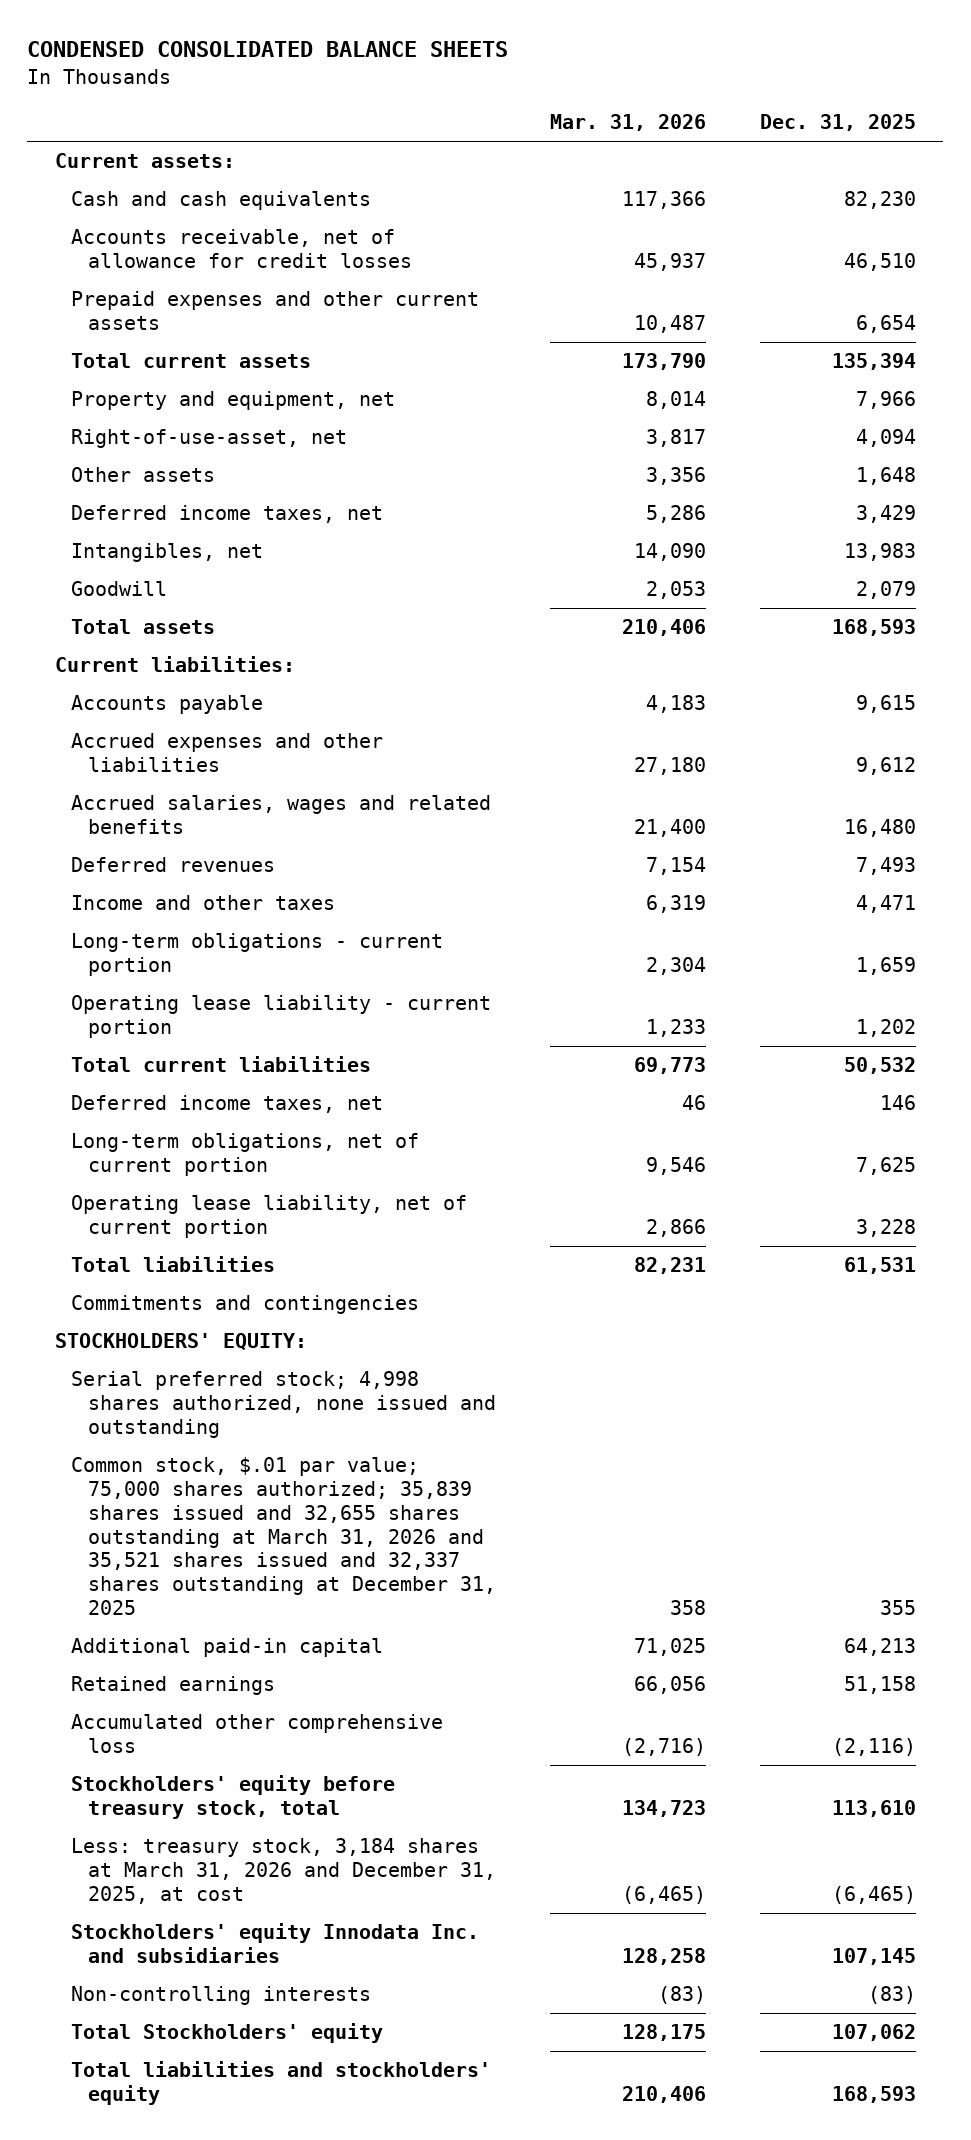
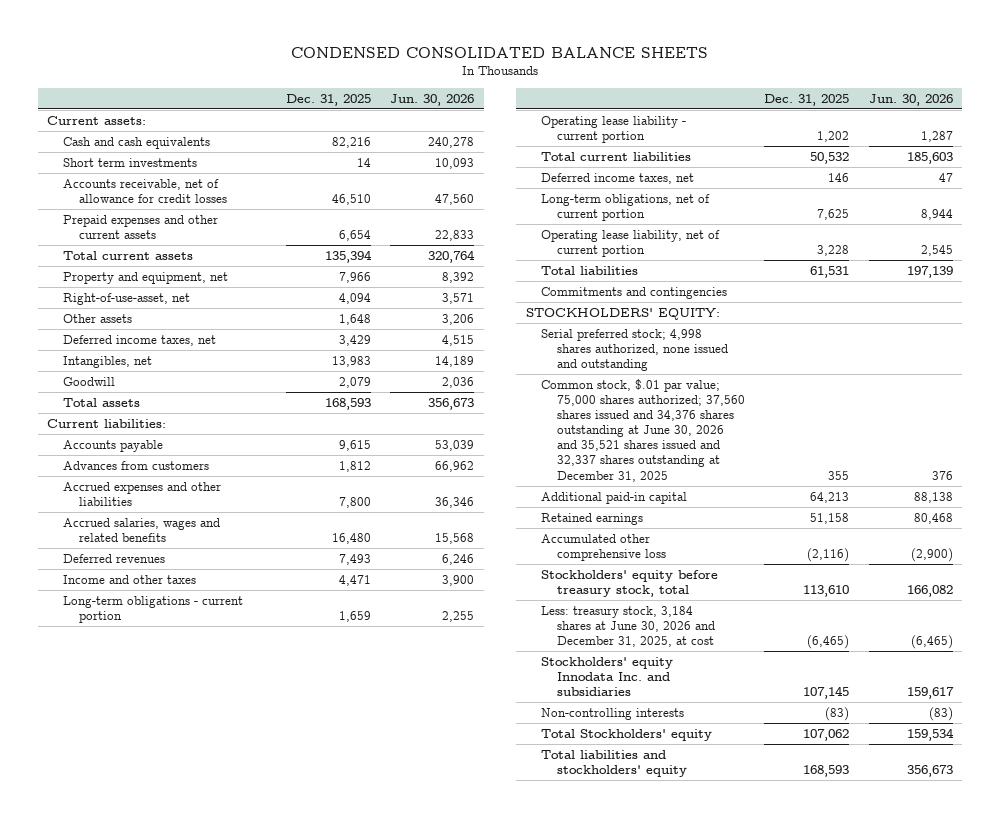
- | Mar. 31, 2026 | Dec. 31, 2025
+ | Dec. 31, 2025 | Jun. 30, 2026
- Cash and cash equivalents | 117,366 | 82,230
+ Cash and cash equivalents | 82,216 | 240,278
+ Short term investments | 14 | 10,093
- Accrued expenses and other liabilities | 27,180 | 9,612
+ Advances from customers | 1,812 | 66,962
+ Accrued expenses and other liabilities | 7,800 | 36,346
- Common stock, $.01 par value; 75,000 shares authorized; 35,839 shares issued and 32,655 shares outstanding at March 31, 2026 and 35,521 shares issued and 32,337 shares outstanding at December 31, 2025 | 358 | 355
+ Common stock, $.01 par value; 75,000 shares authorized; 37,560 shares issued and 34,376 shares outstanding at June 30, 2026 and 35,521 shares issued and 32,337 shares outstanding at December 31, 2025 | 355 | 376
- Less: treasury stock, 3,184 shares at March 31, 2026 and December 31, 2025, at cost | (6,465) | (6,465)
+ Less: treasury stock, 3,184 shares at June 30, 2026 and December 31, 2025, at cost | (6,465) | (6,465)

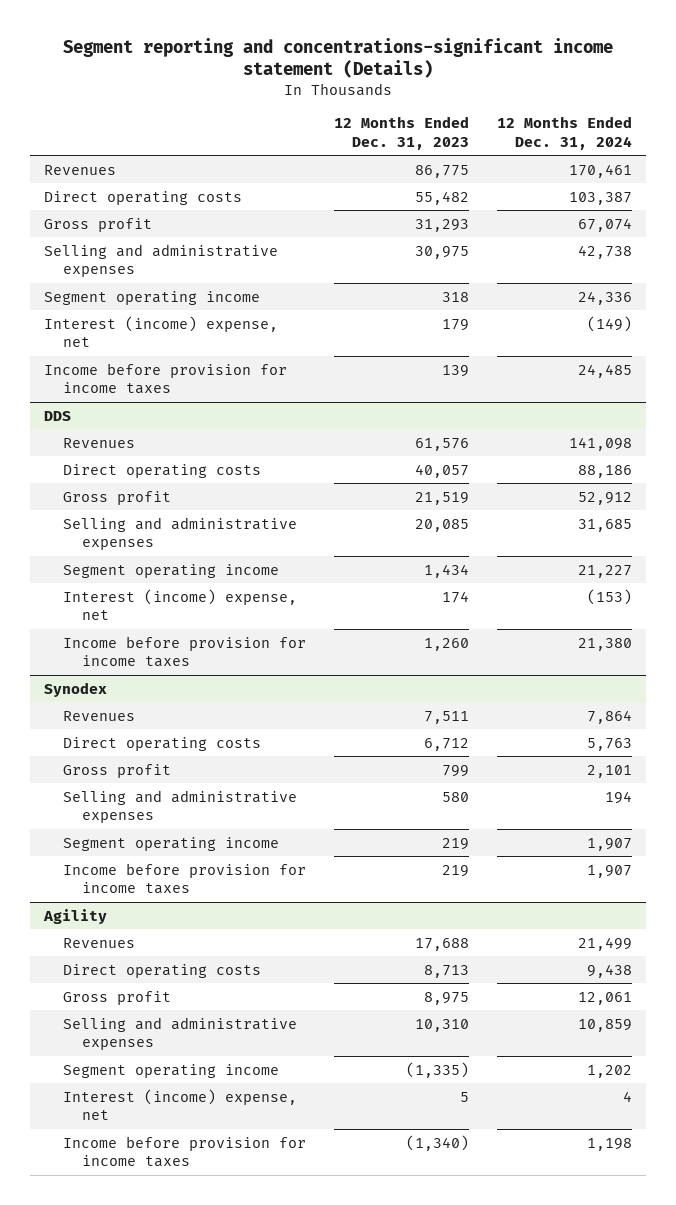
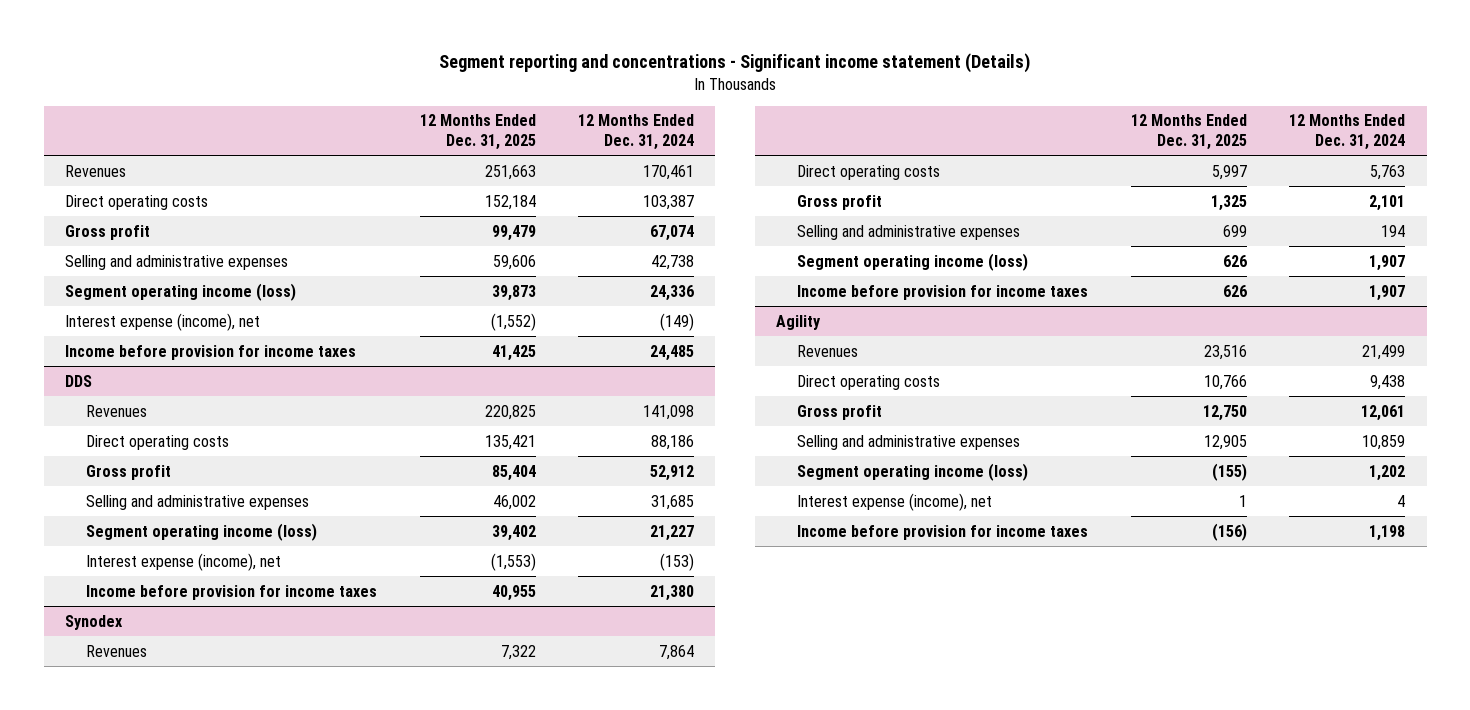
- Segment reporting and concentrations-significant income statement (Details)
+ Segment reporting and concentrations - Significant income statement (Details)
- | 12 Months Ended Dec. 31, 2023 | 12 Months Ended Dec. 31, 2024
+ | 12 Months Ended Dec. 31, 2025 | 12 Months Ended Dec. 31, 2024
- Segment operating income | 318 | 24,336
- Interest (income) expense, net | 179 | (149)
+ Segment operating income (loss) | 39,873 | 24,336
+ Interest expense (income), net | (1,552) | (149)
@ DDS
- Segment operating income | 1,434 | 21,227
- Interest (income) expense, net | 174 | (153)
+ Segment operating income (loss) | 39,402 | 21,227
+ Interest expense (income), net | (1,553) | (153)
@ Synodex
- Segment operating income | 219 | 1,907
+ Segment operating income (loss) | 626 | 1,907
@ Agility
- Segment operating income | (1,335) | 1,202
- Interest (income) expense, net | 5 | 4
+ Segment operating income (loss) | (155) | 1,202
+ Interest expense (income), net | 1 | 4

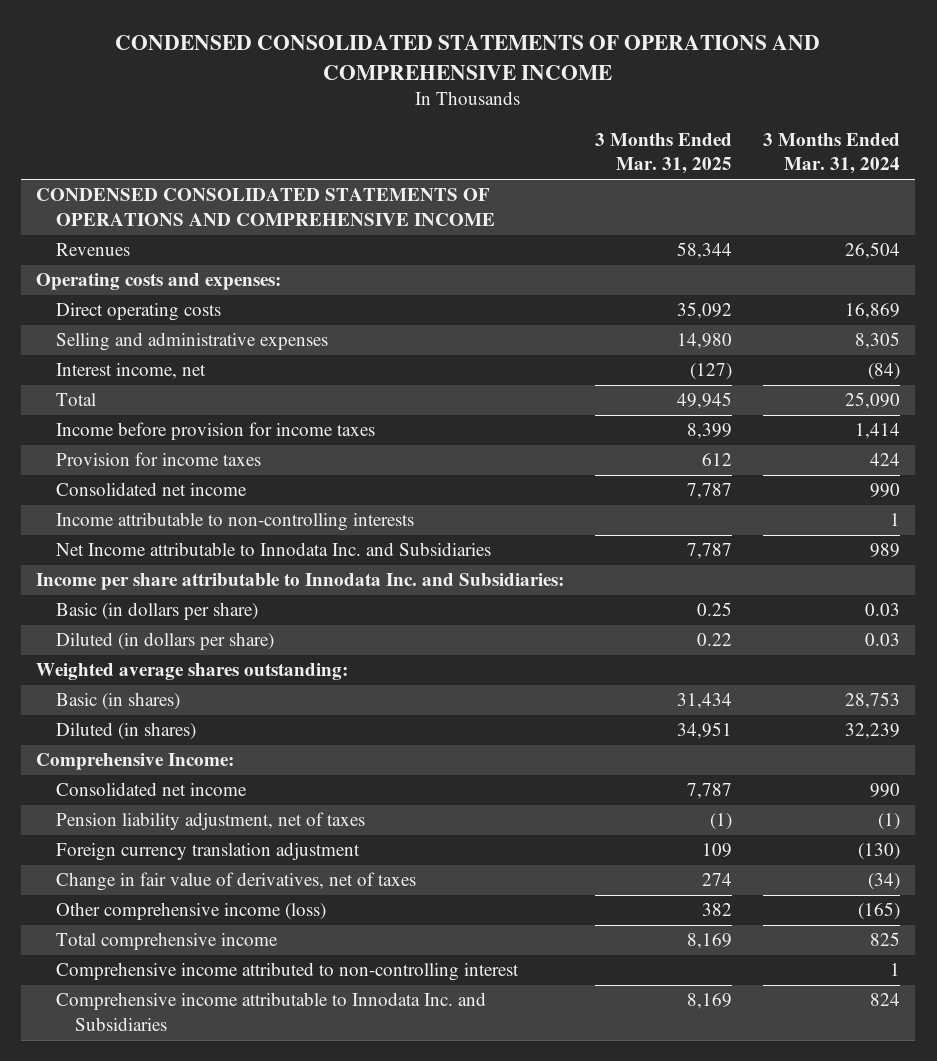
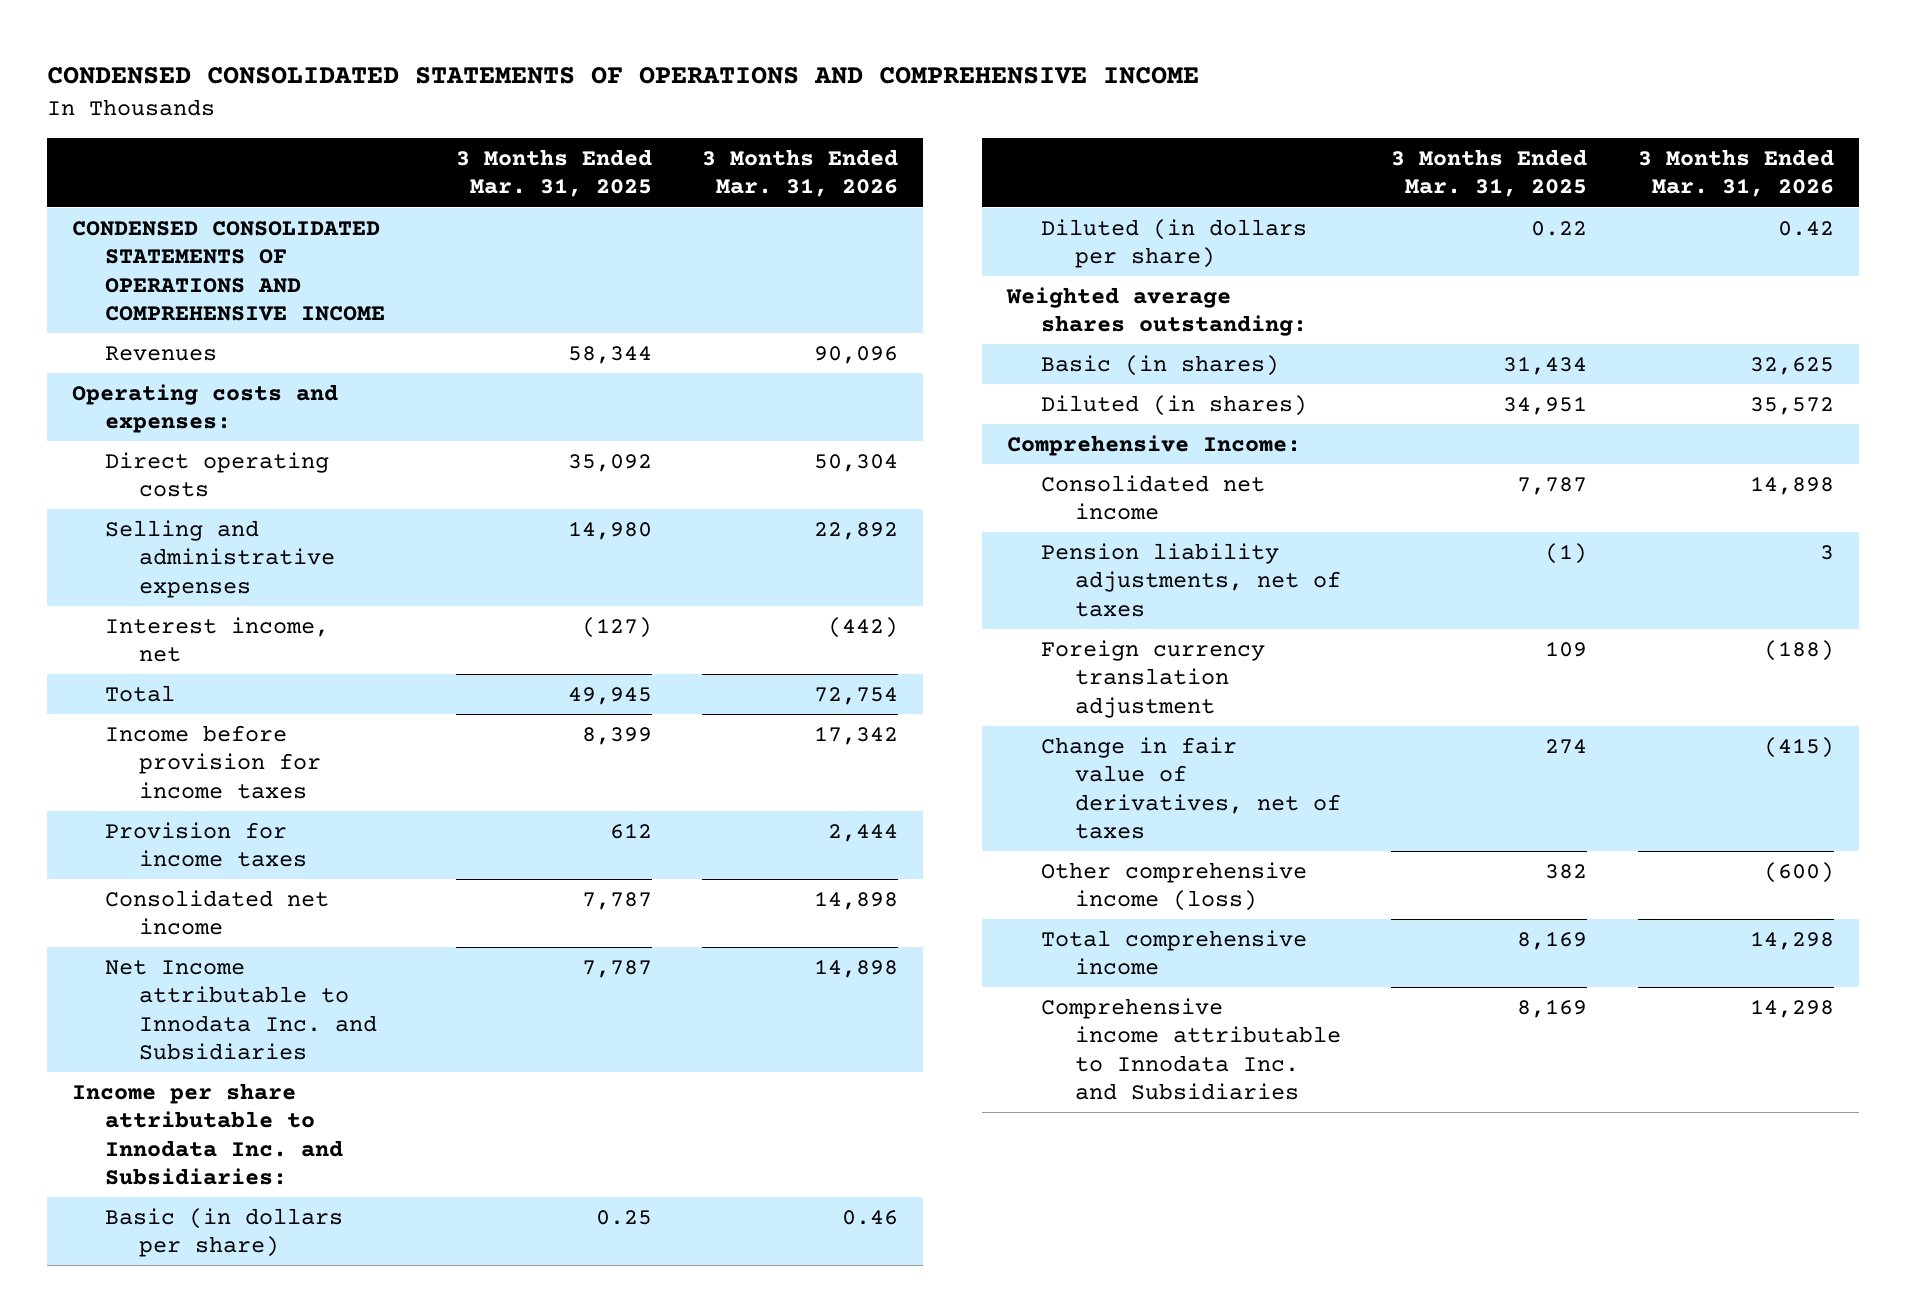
- | 3 Months Ended Mar. 31, 2025 | 3 Months Ended Mar. 31, 2024
+ | 3 Months Ended Mar. 31, 2025 | 3 Months Ended Mar. 31, 2026
- Income attributable to non-controlling interests | | 1
- Pension liability adjustment, net of taxes | (1) | (1)
+ Pension liability adjustments, net of taxes | (1) | 3
- Comprehensive income attributed to non-controlling interest | | 1

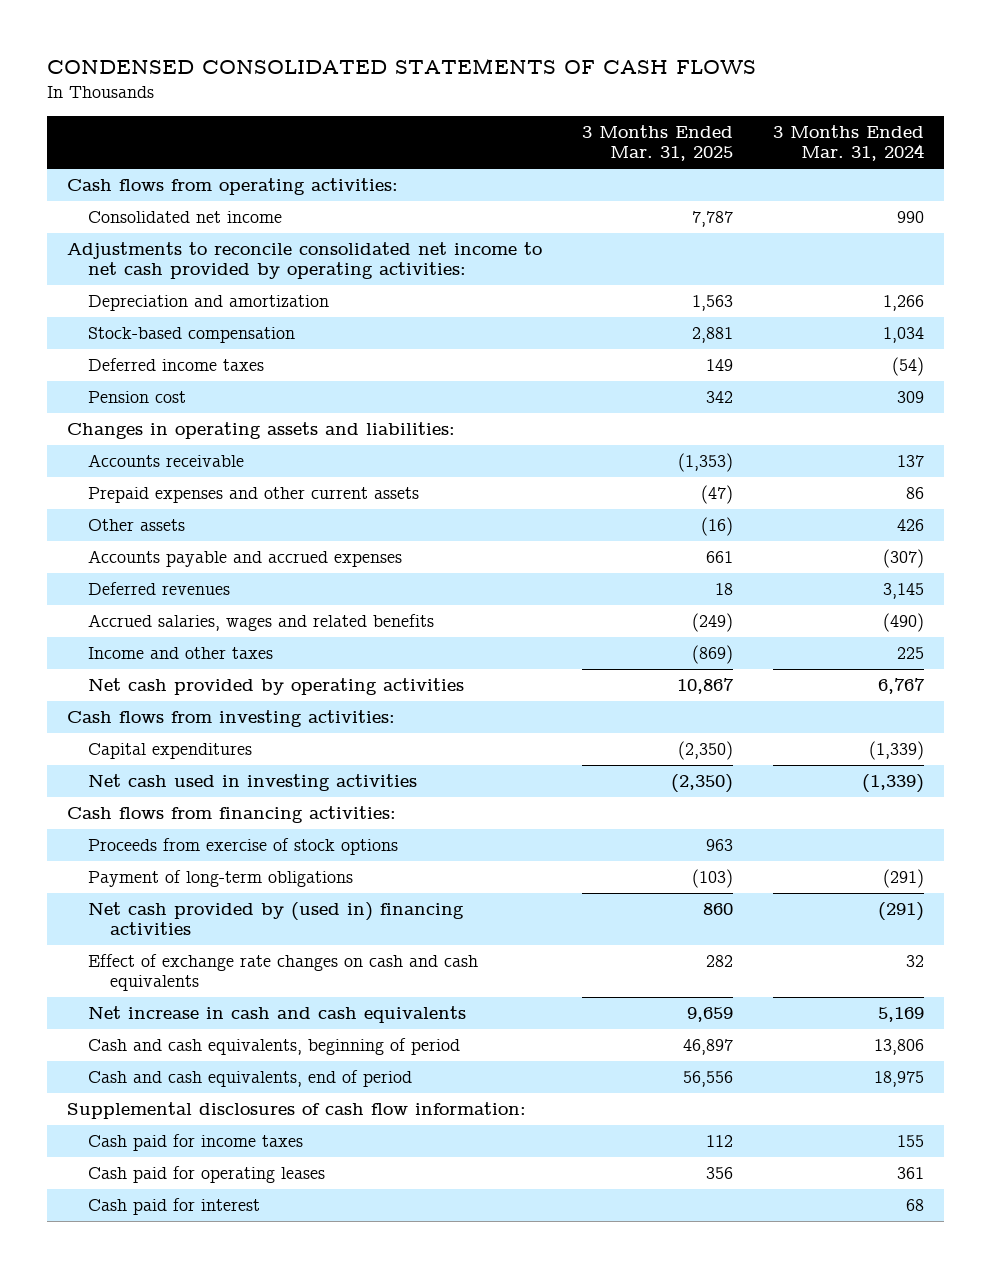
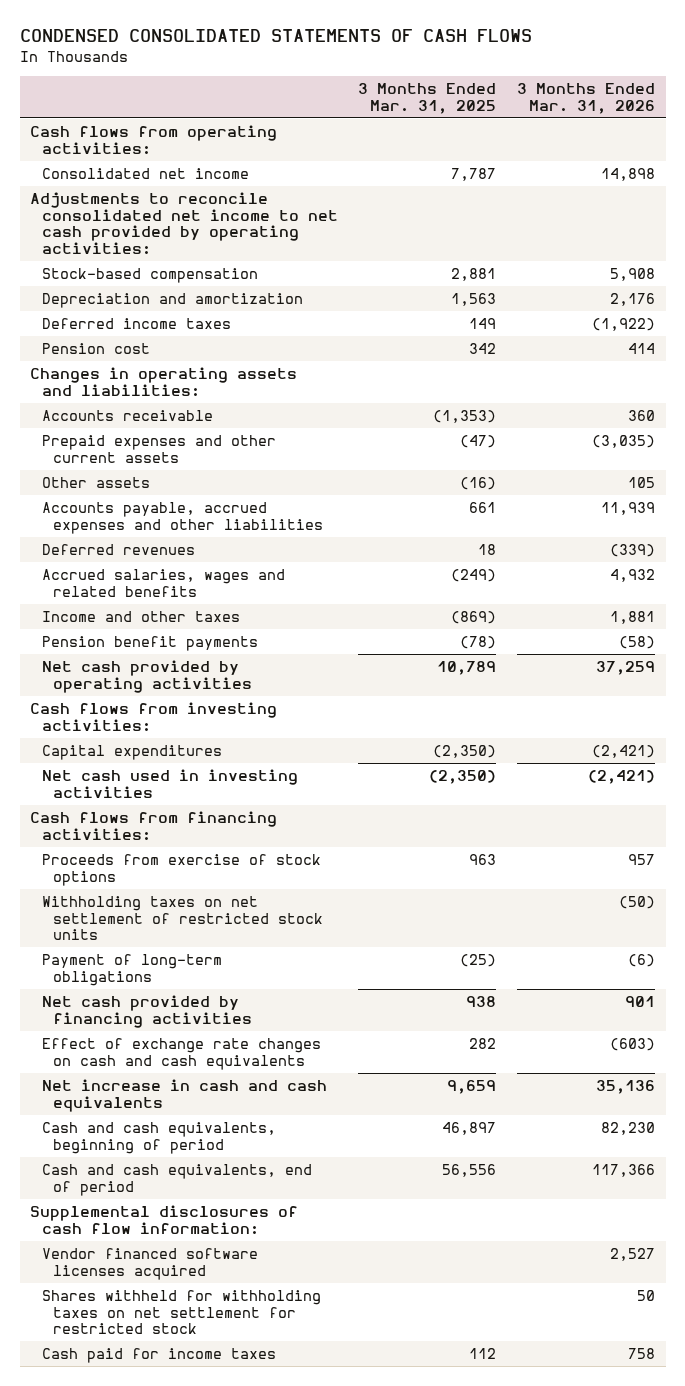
- | 3 Months Ended Mar. 31, 2025 | 3 Months Ended Mar. 31, 2024
+ | 3 Months Ended Mar. 31, 2025 | 3 Months Ended Mar. 31, 2026
moved down: Depreciation and amortization | 1,563 | 2,176
- Accounts payable and accrued expenses | 661 | (307)
+ Accounts payable, accrued expenses and other liabilities | 661 | 11,939
- Net cash provided by operating activities | 10,867 | 6,767
+ Pension benefit payments | (78) | (58)
+ Net cash provided by operating activities | 10,789 | 37,259
- Payment of long-term obligations | (103) | (291)
- Net cash provided by (used in) financing activities | 860 | (291)
+ Withholding taxes on net settlement of restricted stock units | | (50)
+ Payment of long-term obligations | (25) | (6)
+ Net cash provided by financing activities | 938 | 901
+ Vendor financed software licenses acquired | | 2,527
+ Shares withheld for withholding taxes on net settlement for restricted stock | | 50
- Cash paid for operating leases | 356 | 361
- Cash paid for interest | | 68

